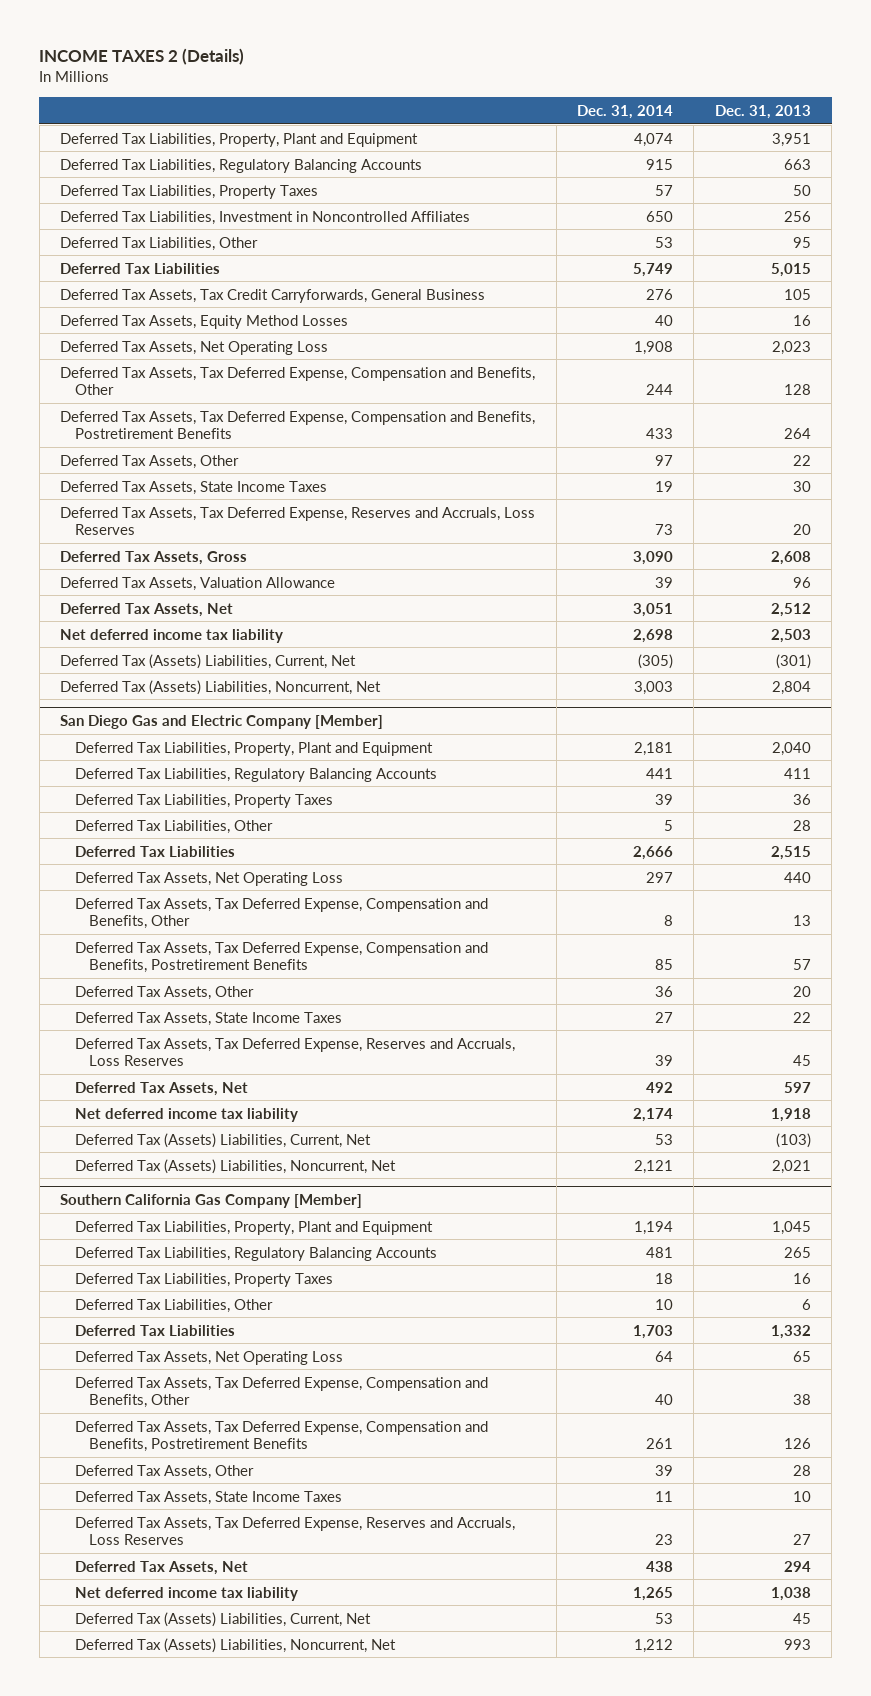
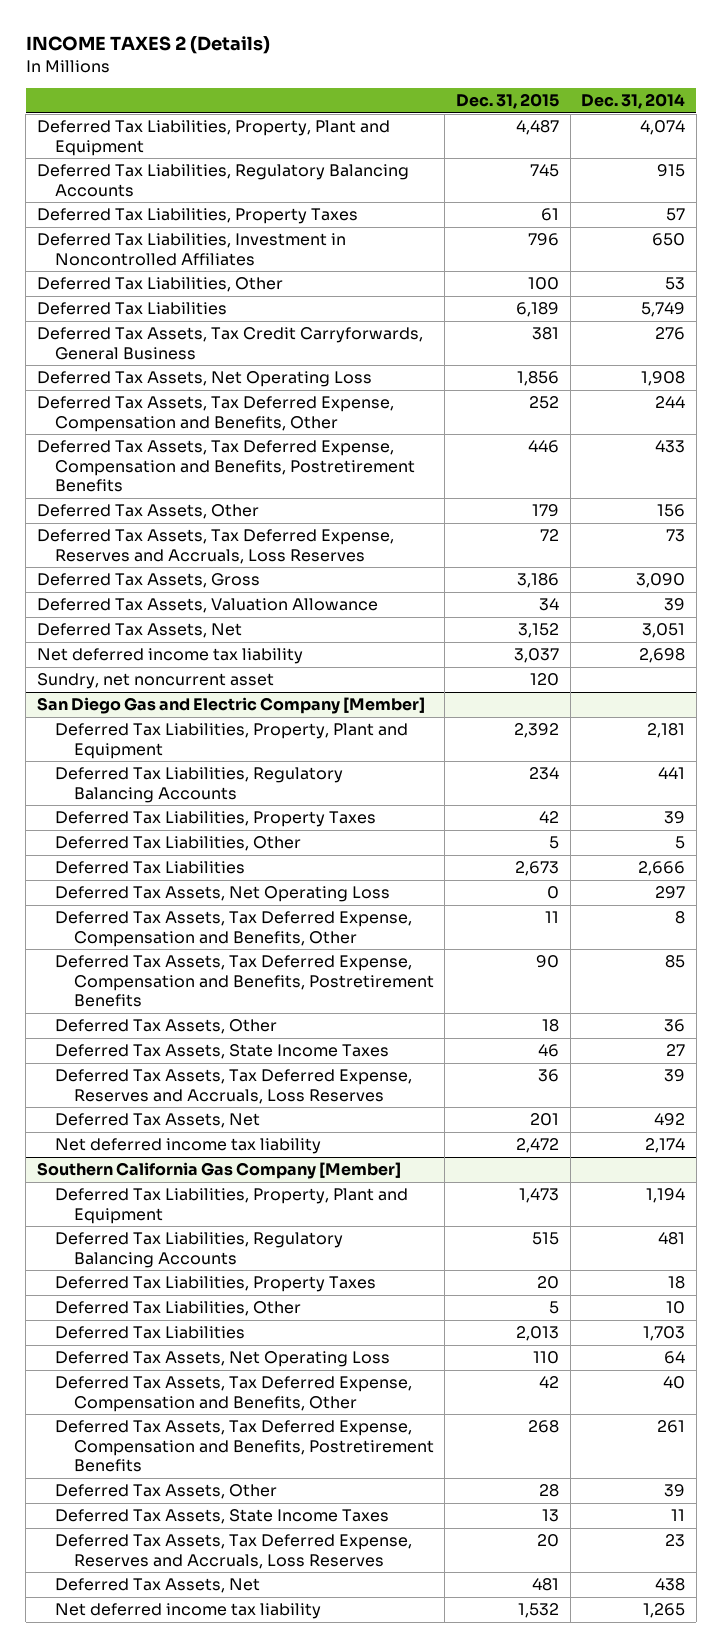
- | Dec. 31, 2014 | Dec. 31, 2013
+ | Dec. 31, 2015 | Dec. 31, 2014
- Deferred Tax Assets, Equity Method Losses | 40 | 16
- Deferred Tax Assets, Other | 97 | 22
- Deferred Tax Assets, State Income Taxes | 19 | 30
+ Deferred Tax Assets, Other | 179 | 156
- Deferred Tax (Assets) Liabilities, Current, Net | (305) | (301)
- Deferred Tax (Assets) Liabilities, Noncurrent, Net | 3,003 | 2,804
+ Sundry, net noncurrent asset | 120 |
@ San Diego Gas and Electric Company [Member]
- Deferred Tax (Assets) Liabilities, Current, Net | 53 | (103)
- Deferred Tax (Assets) Liabilities, Noncurrent, Net | 2,121 | 2,021
@ Southern California Gas Company [Member]
- Deferred Tax (Assets) Liabilities, Current, Net | 53 | 45
- Deferred Tax (Assets) Liabilities, Noncurrent, Net | 1,212 | 993

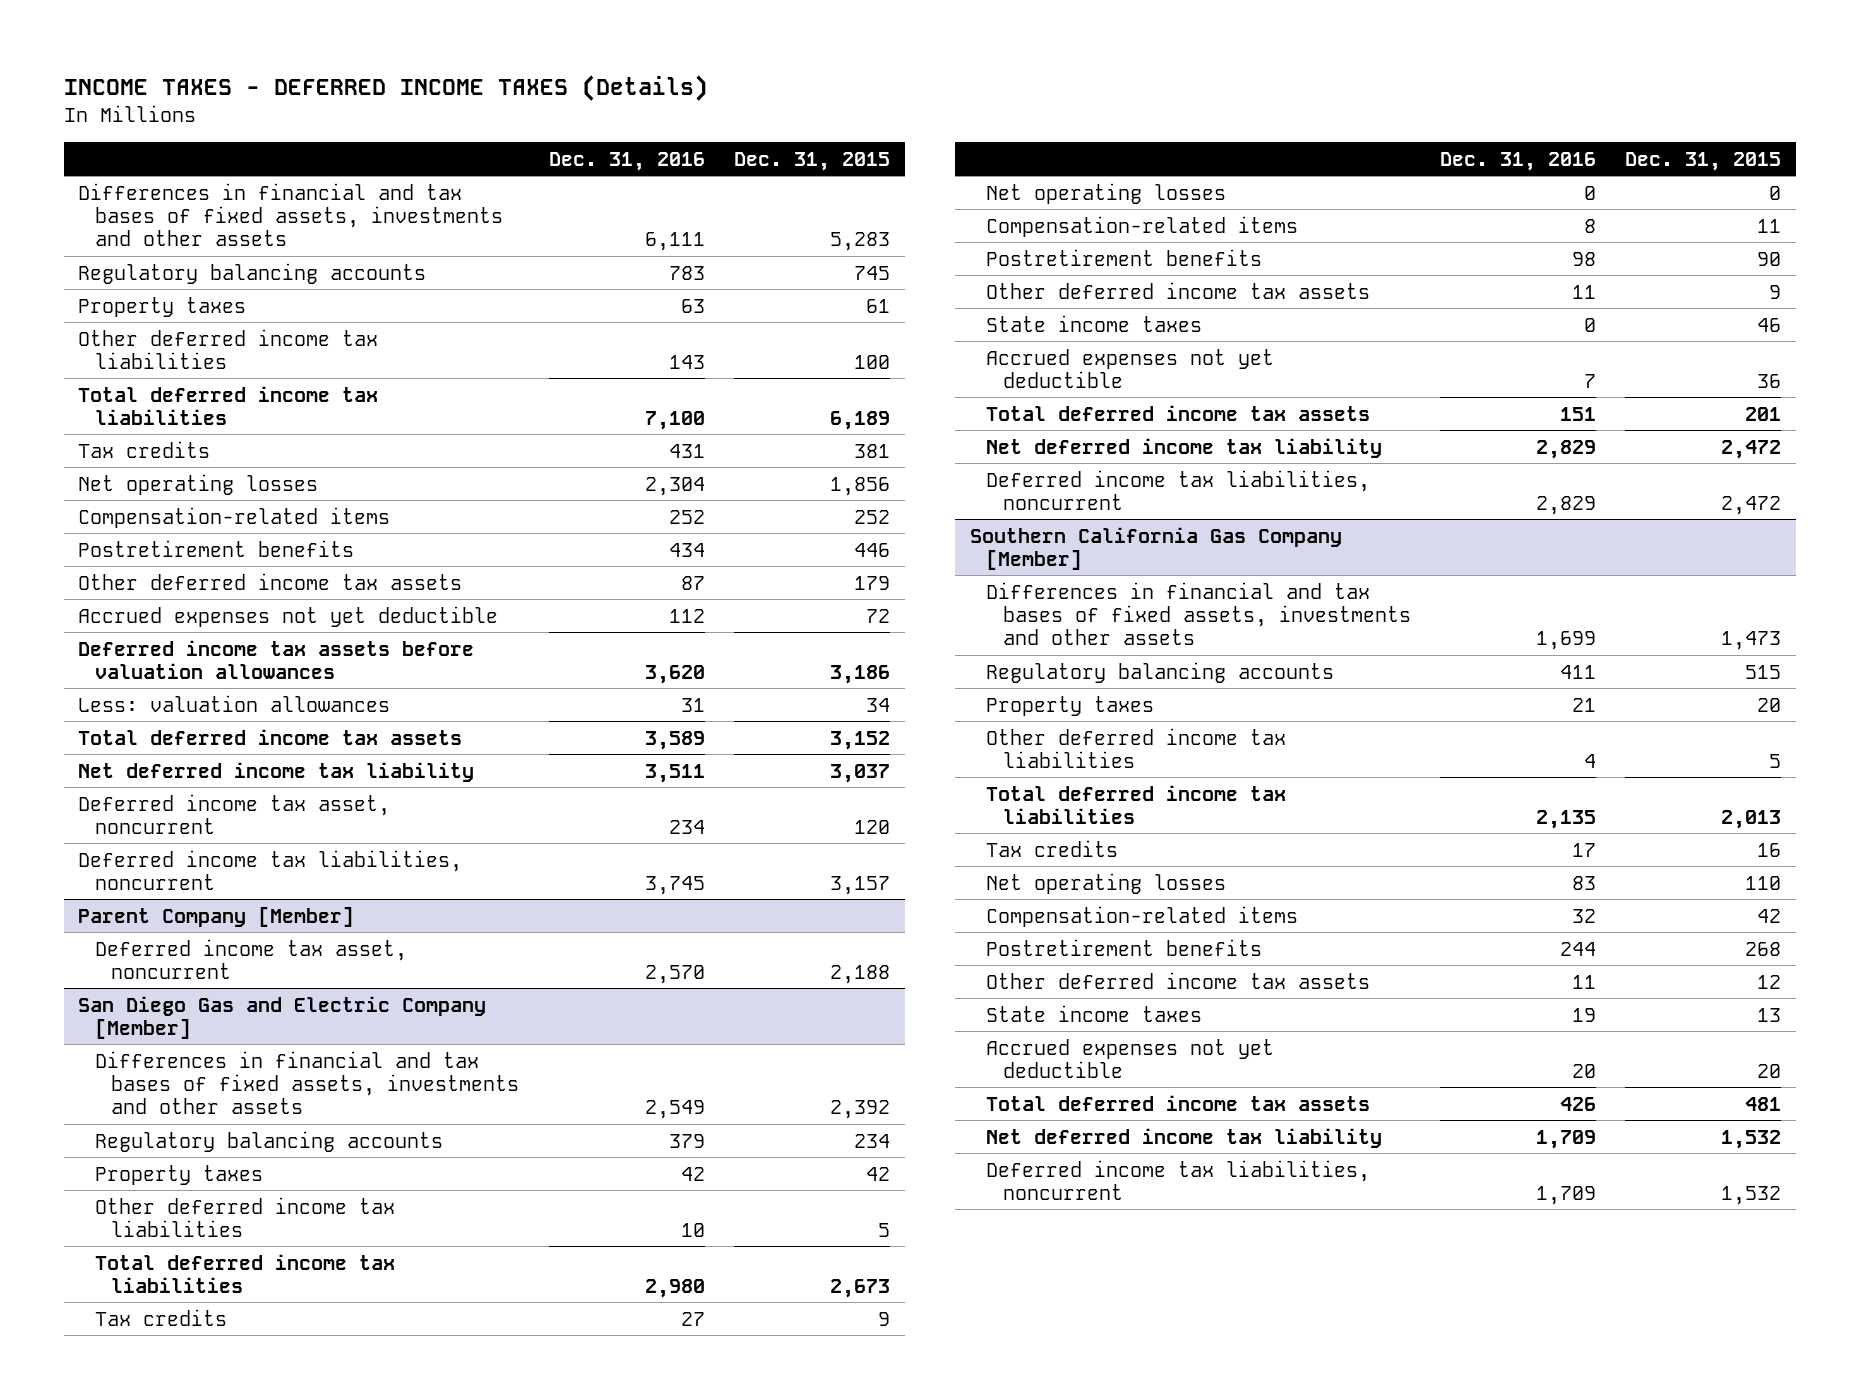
- INCOME TAXES 2 (Details)
+ INCOME TAXES - DEFERRED INCOME TAXES (Details)
- | Dec. 31, 2015 | Dec. 31, 2014
+ | Dec. 31, 2016 | Dec. 31, 2015
- Deferred Tax Liabilities, Property, Plant and Equipment | 4,487 | 4,074
- Deferred Tax Liabilities, Regulatory Balancing Accounts | 745 | 915
- Deferred Tax Liabilities, Property Taxes | 61 | 57
- Deferred Tax Liabilities, Investment in Noncontrolled Affiliates | 796 | 650
- Deferred Tax Liabilities, Other | 100 | 53
- Deferred Tax Liabilities | 6,189 | 5,749
- Deferred Tax Assets, Tax Credit Carryforwards, General Business | 381 | 276
- Deferred Tax Assets, Net Operating Loss | 1,856 | 1,908
- Deferred Tax Assets, Tax Deferred Expense, Compensation and Benefits, Other | 252 | 244
- Deferred Tax Assets, Tax Deferred Expense, Compensation and Benefits, Postretirement Benefits | 446 | 433
- Deferred Tax Assets, Other | 179 | 156
- Deferred Tax Assets, Tax Deferred Expense, Reserves and Accruals, Loss Reserves | 72 | 73
- Deferred Tax Assets, Gross | 3,186 | 3,090
- Deferred Tax Assets, Valuation Allowance | 34 | 39
- Deferred Tax Assets, Net | 3,152 | 3,051
+ Differences in financial and tax bases of fixed assets, investments and other assets | 6,111 | 5,283
+ Regulatory balancing accounts | 783 | 745
+ Property taxes | 63 | 61
+ Other deferred income tax liabilities | 143 | 100
+ Total deferred income tax liabilities | 7,100 | 6,189
+ Tax credits | 431 | 381
+ Net operating losses | 2,304 | 1,856
+ Compensation-related items | 252 | 252
+ Postretirement benefits | 434 | 446
+ Other deferred income tax assets | 87 | 179
+ Accrued expenses not yet deductible | 112 | 72
+ Deferred income tax assets before valuation allowances | 3,620 | 3,186
+ Less: valuation allowances | 31 | 34
+ Total deferred income tax assets | 3,589 | 3,152
- Sundry, net noncurrent asset | 120 |
+ Deferred income tax asset, noncurrent | 234 | 120
+ Deferred income tax liabilities, noncurrent | 3,745 | 3,157
+ Parent Company [Member]
+ Deferred income tax asset, noncurrent | 2,570 | 2,188
@ San Diego Gas and Electric Company [Member]
- Deferred Tax Liabilities, Property, Plant and Equipment | 2,392 | 2,181
- Deferred Tax Liabilities, Regulatory Balancing Accounts | 234 | 441
- Deferred Tax Liabilities, Property Taxes | 42 | 39
- Deferred Tax Liabilities, Other | 5 | 5
- Deferred Tax Liabilities | 2,673 | 2,666
- Deferred Tax Assets, Net Operating Loss | 0 | 297
- Deferred Tax Assets, Tax Deferred Expense, Compensation and Benefits, Other | 11 | 8
- Deferred Tax Assets, Tax Deferred Expense, Compensation and Benefits, Postretirement Benefits | 90 | 85
- Deferred Tax Assets, Other | 18 | 36
- Deferred Tax Assets, State Income Taxes | 46 | 27
- Deferred Tax Assets, Tax Deferred Expense, Reserves and Accruals, Loss Reserves | 36 | 39
- Deferred Tax Assets, Net | 201 | 492
+ Differences in financial and tax bases of fixed assets, investments and other assets | 2,549 | 2,392
+ Regulatory balancing accounts | 379 | 234
+ Property taxes | 42 | 42
+ Other deferred income tax liabilities | 10 | 5
+ Total deferred income tax liabilities | 2,980 | 2,673
+ Tax credits | 27 | 9
+ Net operating losses | 0 | 0
+ Compensation-related items | 8 | 11
+ Postretirement benefits | 98 | 90
+ Other deferred income tax assets | 11 | 9
+ State income taxes | 0 | 46
+ Accrued expenses not yet deductible | 7 | 36
+ Total deferred income tax assets | 151 | 201
+ Deferred income tax liabilities, noncurrent | 2,829 | 2,472
@ Southern California Gas Company [Member]
- Deferred Tax Liabilities, Property, Plant and Equipment | 1,473 | 1,194
- Deferred Tax Liabilities, Regulatory Balancing Accounts | 515 | 481
- Deferred Tax Liabilities, Property Taxes | 20 | 18
- Deferred Tax Liabilities, Other | 5 | 10
- Deferred Tax Liabilities | 2,013 | 1,703
- Deferred Tax Assets, Net Operating Loss | 110 | 64
- Deferred Tax Assets, Tax Deferred Expense, Compensation and Benefits, Other | 42 | 40
- Deferred Tax Assets, Tax Deferred Expense, Compensation and Benefits, Postretirement Benefits | 268 | 261
- Deferred Tax Assets, Other | 28 | 39
- Deferred Tax Assets, State Income Taxes | 13 | 11
- Deferred Tax Assets, Tax Deferred Expense, Reserves and Accruals, Loss Reserves | 20 | 23
- Deferred Tax Assets, Net | 481 | 438
+ Differences in financial and tax bases of fixed assets, investments and other assets | 1,699 | 1,473
+ Regulatory balancing accounts | 411 | 515
+ Property taxes | 21 | 20
+ Other deferred income tax liabilities | 4 | 5
+ Total deferred income tax liabilities | 2,135 | 2,013
+ Tax credits | 17 | 16
+ Net operating losses | 83 | 110
+ Compensation-related items | 32 | 42
+ Postretirement benefits | 244 | 268
+ Other deferred income tax assets | 11 | 12
+ State income taxes | 19 | 13
+ Accrued expenses not yet deductible | 20 | 20
+ Total deferred income tax assets | 426 | 481
+ Deferred income tax liabilities, noncurrent | 1,709 | 1,532

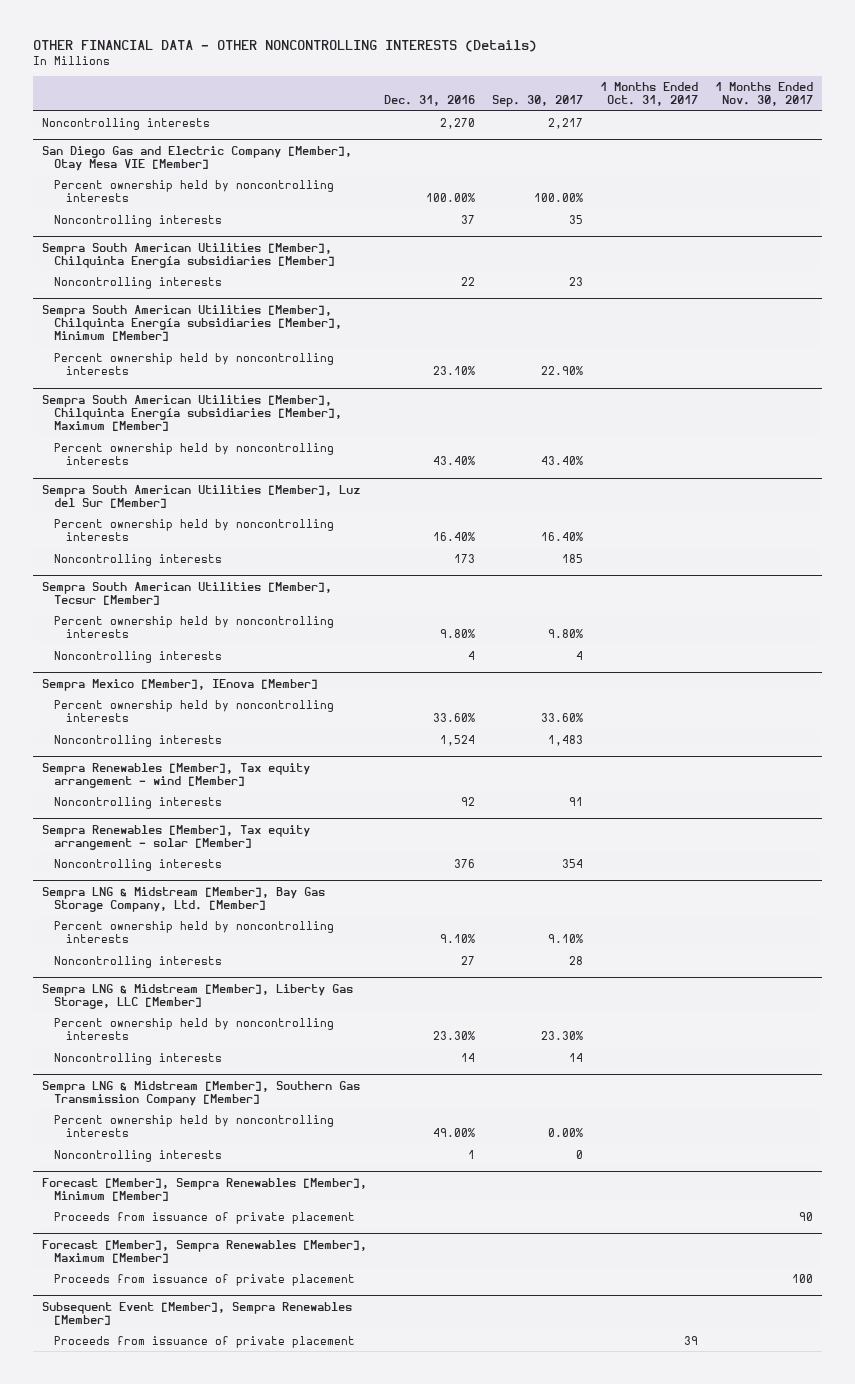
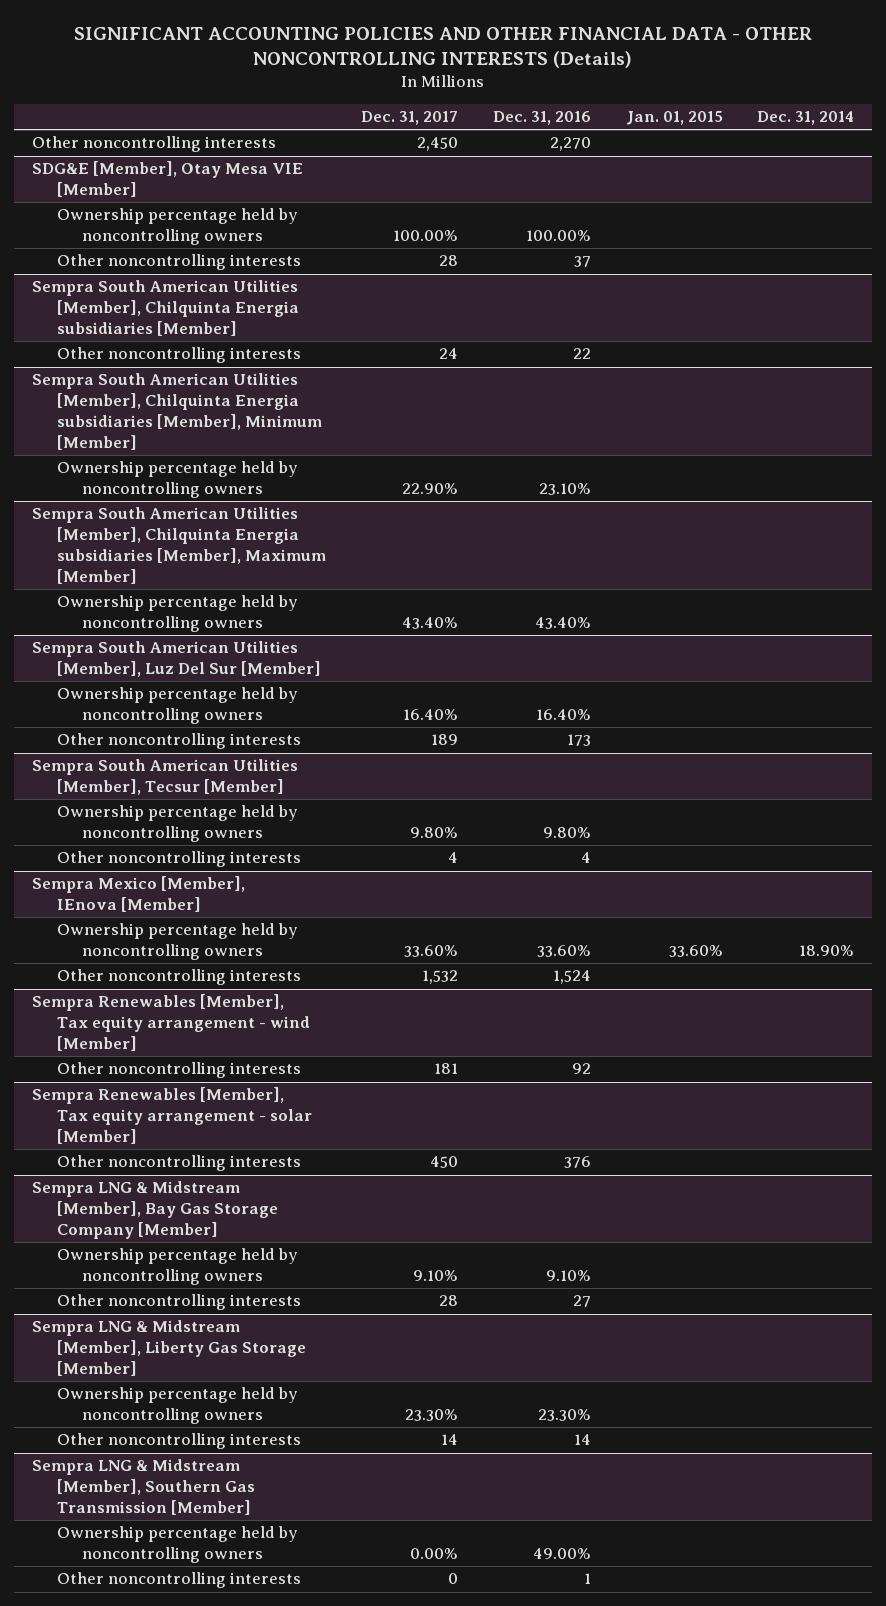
- OTHER FINANCIAL DATA - OTHER NONCONTROLLING INTERESTS (Details)
+ SIGNIFICANT ACCOUNTING POLICIES AND OTHER FINANCIAL DATA - OTHER NONCONTROLLING INTERESTS (Details)
- | Dec. 31, 2016 | Sep. 30, 2017 | 1 Months Ended Oct. 31, 2017 | 1 Months Ended Nov. 30, 2017
+ | Dec. 31, 2017 | Dec. 31, 2016 | Jan. 01, 2015 | Dec. 31, 2014
- Noncontrolling interests | 2,270 | 2,217 | |
- San Diego Gas and Electric Company [Member], Otay Mesa VIE [Member]
- Percent ownership held by noncontrolling interests | 100.00% | 100.00% | |
- Noncontrolling interests | 37 | 35 | |
- Sempra South American Utilities [Member], Chilquinta Energía subsidiaries [Member]
- Noncontrolling interests | 22 | 23 | |
- Sempra South American Utilities [Member], Chilquinta Energía subsidiaries [Member], Minimum [Member]
- Percent ownership held by noncontrolling interests | 23.10% | 22.90% | |
- Sempra South American Utilities [Member], Chilquinta Energía subsidiaries [Member], Maximum [Member]
- Percent ownership held by noncontrolling interests | 43.40% | 43.40% | |
- Sempra South American Utilities [Member], Luz del Sur [Member]
- Percent ownership held by noncontrolling interests | 16.40% | 16.40% | |
- Noncontrolling interests | 173 | 185 | |
+ Other noncontrolling interests | 2,450 | 2,270 | |
+ SDG&E [Member], Otay Mesa VIE [Member]
+ Ownership percentage held by noncontrolling owners | 100.00% | 100.00% | |
+ Other noncontrolling interests | 28 | 37 | |
+ Sempra South American Utilities [Member], Chilquinta Energia subsidiaries [Member]
+ Other noncontrolling interests | 24 | 22 | |
+ Sempra South American Utilities [Member], Chilquinta Energia subsidiaries [Member], Minimum [Member]
+ Ownership percentage held by noncontrolling owners | 22.90% | 23.10% | |
+ Sempra South American Utilities [Member], Chilquinta Energia subsidiaries [Member], Maximum [Member]
+ Ownership percentage held by noncontrolling owners | 43.40% | 43.40% | |
+ Sempra South American Utilities [Member], Luz Del Sur [Member]
+ Ownership percentage held by noncontrolling owners | 16.40% | 16.40% | |
+ Other noncontrolling interests | 189 | 173 | |
@ Sempra South American Utilities [Member], Tecsur [Member]
- Percent ownership held by noncontrolling interests | 9.80% | 9.80% | |
- Noncontrolling interests | 4 | 4 | |
+ Ownership percentage held by noncontrolling owners | 9.80% | 9.80% | |
+ Other noncontrolling interests | 4 | 4 | |
@ Sempra Mexico [Member], IEnova [Member]
- Percent ownership held by noncontrolling interests | 33.60% | 33.60% | |
- Noncontrolling interests | 1,524 | 1,483 | |
+ Ownership percentage held by noncontrolling owners | 33.60% | 33.60% | 33.60% | 18.90%
+ Other noncontrolling interests | 1,532 | 1,524 | |
@ Sempra Renewables [Member], Tax equity arrangement - wind [Member]
- Noncontrolling interests | 92 | 91 | |
+ Other noncontrolling interests | 181 | 92 | |
@ Sempra Renewables [Member], Tax equity arrangement - solar [Member]
- Noncontrolling interests | 376 | 354 | |
- Sempra LNG & Midstream [Member], Bay Gas Storage Company, Ltd. [Member]
- Percent ownership held by noncontrolling interests | 9.10% | 9.10% | |
- Noncontrolling interests | 27 | 28 | |
- Sempra LNG & Midstream [Member], Liberty Gas Storage, LLC [Member]
- Percent ownership held by noncontrolling interests | 23.30% | 23.30% | |
- Noncontrolling interests | 14 | 14 | |
- Sempra LNG & Midstream [Member], Southern Gas Transmission Company [Member]
- Percent ownership held by noncontrolling interests | 49.00% | 0.00% | |
- Noncontrolling interests | 1 | 0 | |
- Forecast [Member], Sempra Renewables [Member], Minimum [Member]
- Proceeds from issuance of private placement | | | | 90
- Forecast [Member], Sempra Renewables [Member], Maximum [Member]
- Proceeds from issuance of private placement | | | | 100
- Subsequent Event [Member], Sempra Renewables [Member]
- Proceeds from issuance of private placement | | | 39 |
@ Sempra Renewables [Member], Tax equity arrangement - solar [Member]
+ Other noncontrolling interests | 450 | 376 | |
+ Sempra LNG & Midstream [Member], Bay Gas Storage Company [Member]
+ Ownership percentage held by noncontrolling owners | 9.10% | 9.10% | |
+ Other noncontrolling interests | 28 | 27 | |
+ Sempra LNG & Midstream [Member], Liberty Gas Storage [Member]
+ Ownership percentage held by noncontrolling owners | 23.30% | 23.30% | |
+ Other noncontrolling interests | 14 | 14 | |
+ Sempra LNG & Midstream [Member], Southern Gas Transmission [Member]
+ Ownership percentage held by noncontrolling owners | 0.00% | 49.00% | |
+ Other noncontrolling interests | 0 | 1 | |

